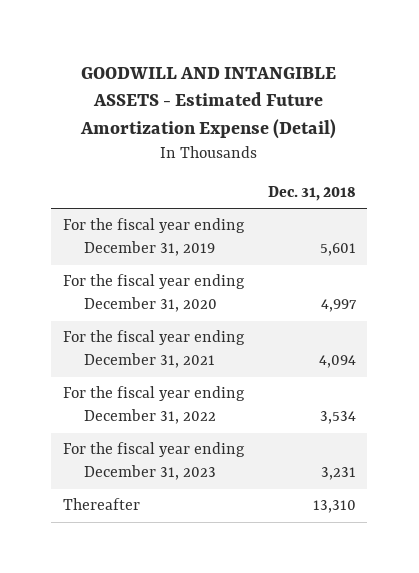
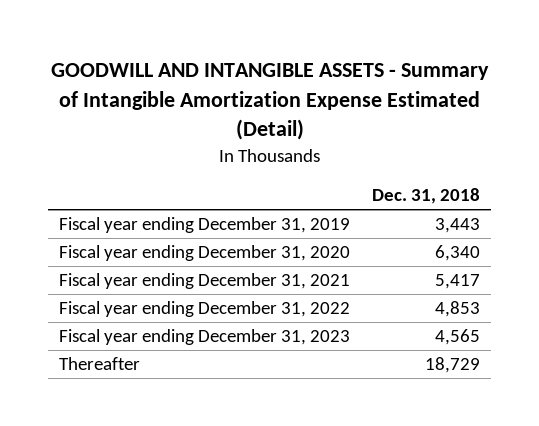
- GOODWILL AND INTANGIBLE ASSETS - Estimated Future Amortization Expense (Detail)
+ GOODWILL AND INTANGIBLE ASSETS - Summary of Intangible Amortization Expense Estimated (Detail)
- For the fiscal year ending December 31, 2019 | 5,601
- For the fiscal year ending December 31, 2020 | 4,997
- For the fiscal year ending December 31, 2021 | 4,094
- For the fiscal year ending December 31, 2022 | 3,534
- For the fiscal year ending December 31, 2023 | 3,231
- Thereafter | 13,310
+ Fiscal year ending December 31, 2019 | 3,443
+ Fiscal year ending December 31, 2020 | 6,340
+ Fiscal year ending December 31, 2021 | 5,417
+ Fiscal year ending December 31, 2022 | 4,853
+ Fiscal year ending December 31, 2023 | 4,565
+ Thereafter | 18,729

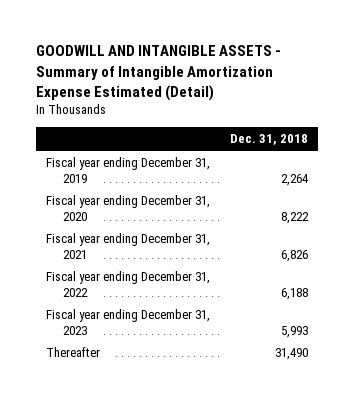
- Fiscal year ending December 31, 2019 | 3,443
- Fiscal year ending December 31, 2020 | 6,340
- Fiscal year ending December 31, 2021 | 5,417
- Fiscal year ending December 31, 2022 | 4,853
- Fiscal year ending December 31, 2023 | 4,565
- Thereafter | 18,729
+ Fiscal year ending December 31, 2019 | 2,264
+ Fiscal year ending December 31, 2020 | 8,222
+ Fiscal year ending December 31, 2021 | 6,826
+ Fiscal year ending December 31, 2022 | 6,188
+ Fiscal year ending December 31, 2023 | 5,993
+ Thereafter | 31,490

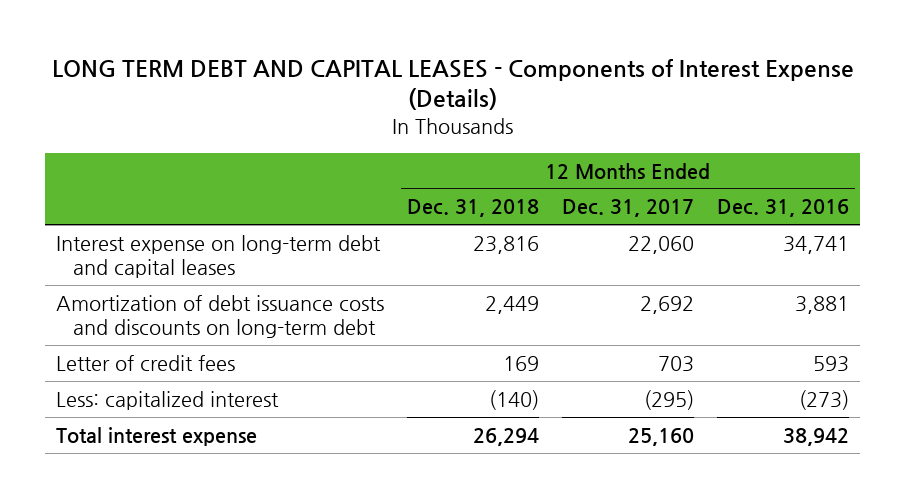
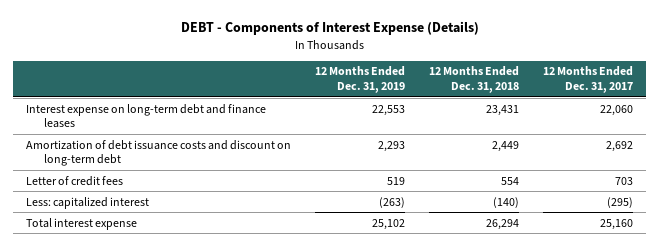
- LONG TERM DEBT AND CAPITAL LEASES - Components of Interest Expense (Details)
+ DEBT - Components of Interest Expense (Details)
- | 12 Months Ended Dec. 31, 2018 | 12 Months Ended Dec. 31, 2017 | 12 Months Ended Dec. 31, 2016
+ | 12 Months Ended Dec. 31, 2019 | 12 Months Ended Dec. 31, 2018 | 12 Months Ended Dec. 31, 2017
- Interest expense on long-term debt and capital leases | 23,816 | 22,060 | 34,741
- Amortization of debt issuance costs and discounts on long-term debt | 2,449 | 2,692 | 3,881
- Letter of credit fees | 169 | 703 | 593
+ Interest expense on long-term debt and finance leases | 22,553 | 23,431 | 22,060
+ Amortization of debt issuance costs and discount on long-term debt | 2,293 | 2,449 | 2,692
+ Letter of credit fees | 519 | 554 | 703

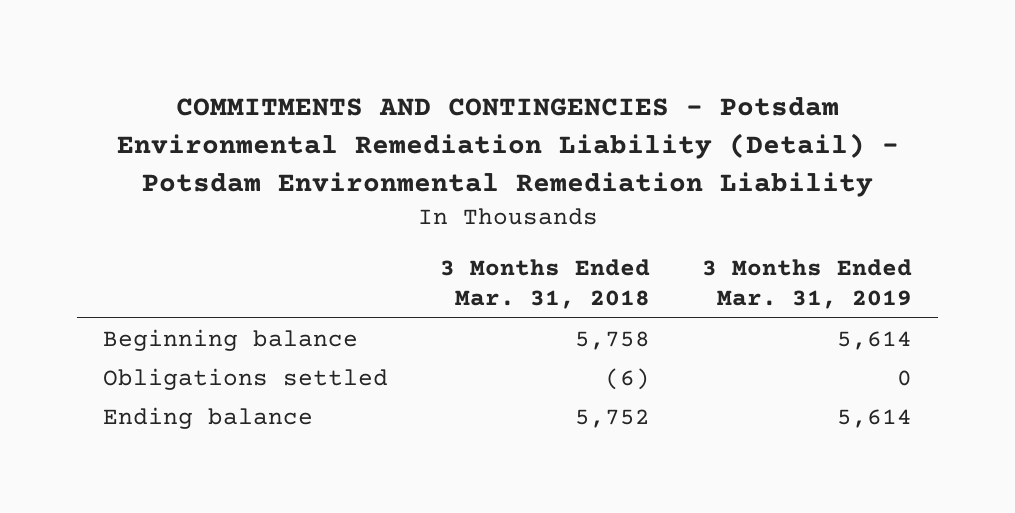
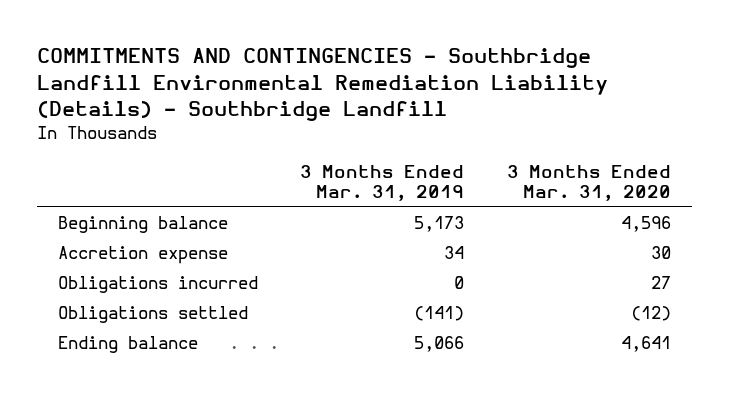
- COMMITMENTS AND CONTINGENCIES - Potsdam Environmental Remediation Liability (Detail) - Potsdam Environmental Remediation Liability
+ COMMITMENTS AND CONTINGENCIES - Southbridge Landfill Environmental Remediation Liability (Details) - Southbridge Landfill
- | 3 Months Ended Mar. 31, 2018 | 3 Months Ended Mar. 31, 2019
+ | 3 Months Ended Mar. 31, 2019 | 3 Months Ended Mar. 31, 2020
- Beginning balance | 5,758 | 5,614
- Obligations settled | (6) | 0
- Ending balance | 5,752 | 5,614
+ Beginning balance | 5,173 | 4,596
+ Accretion expense | 34 | 30
+ Obligations incurred | 0 | 27
+ Obligations settled | (141) | (12)
+ Ending balance | 5,066 | 4,641

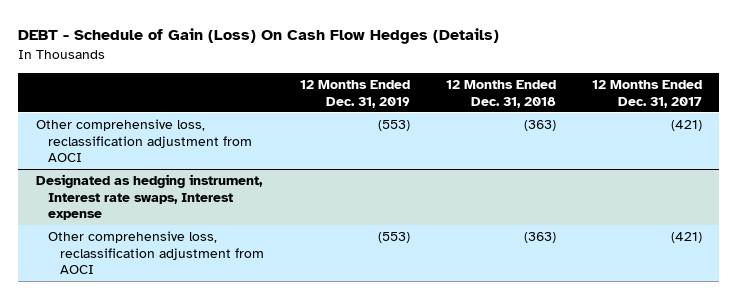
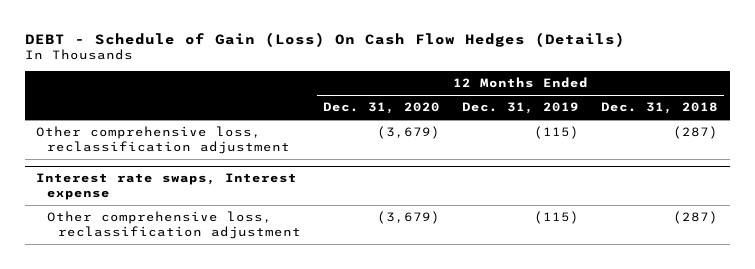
- | 12 Months Ended Dec. 31, 2019 | 12 Months Ended Dec. 31, 2018 | 12 Months Ended Dec. 31, 2017
+ | 12 Months Ended Dec. 31, 2020 | 12 Months Ended Dec. 31, 2019 | 12 Months Ended Dec. 31, 2018
- Other comprehensive loss, reclassification adjustment from AOCI | (553) | (363) | (421)
- Designated as hedging instrument, Interest rate swaps, Interest expense
- Other comprehensive loss, reclassification adjustment from AOCI | (553) | (363) | (421)
+ Other comprehensive loss, reclassification adjustment | (3,679) | (115) | (287)
+ Interest rate swaps, Interest expense
+ Other comprehensive loss, reclassification adjustment | (3,679) | (115) | (287)

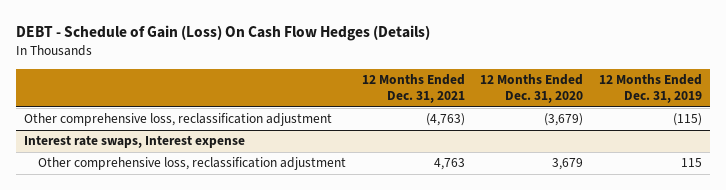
- | 12 Months Ended Dec. 31, 2020 | 12 Months Ended Dec. 31, 2019 | 12 Months Ended Dec. 31, 2018
+ | 12 Months Ended Dec. 31, 2021 | 12 Months Ended Dec. 31, 2020 | 12 Months Ended Dec. 31, 2019
@ Interest rate swaps, Interest expense
- Other comprehensive loss, reclassification adjustment | (3,679) | (115) | (287)
+ Other comprehensive loss, reclassification adjustment | 4,763 | 3,679 | 115

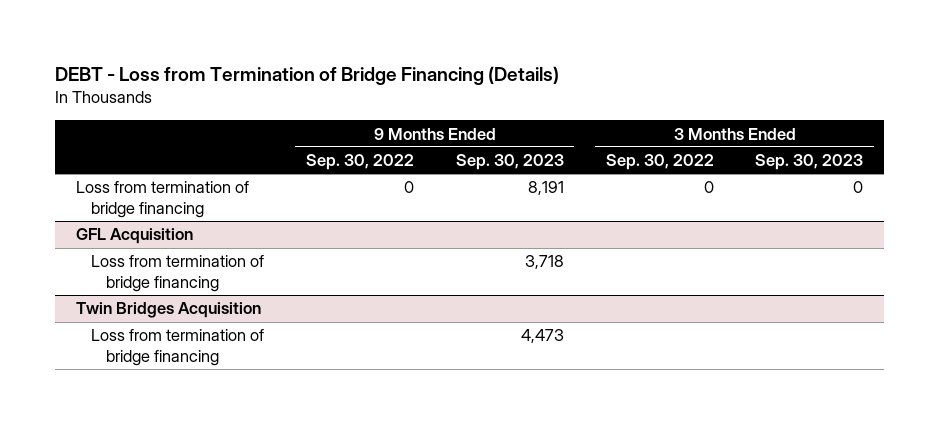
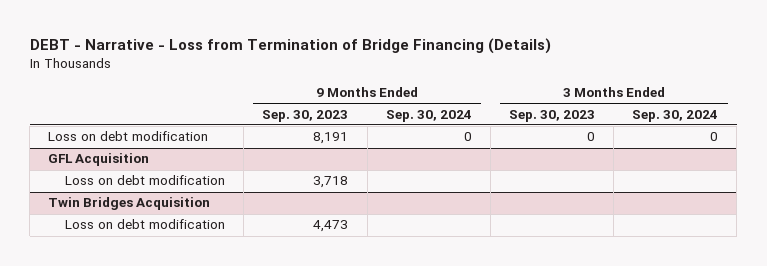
- DEBT - Loss from Termination of Bridge Financing (Details)
+ DEBT - Narrative - Loss from Termination of Bridge Financing (Details)
- | 9 Months Ended Sep. 30, 2022 | 9 Months Ended Sep. 30, 2023 | 3 Months Ended Sep. 30, 2022 | 3 Months Ended Sep. 30, 2023
+ | 9 Months Ended Sep. 30, 2023 | 9 Months Ended Sep. 30, 2024 | 3 Months Ended Sep. 30, 2023 | 3 Months Ended Sep. 30, 2024
- Loss from termination of bridge financing | 0 | 8,191 | 0 | 0
+ Loss on debt modification | 8,191 | 0 | 0 | 0
@ GFL Acquisition
- Loss from termination of bridge financing | | 3,718 | |
+ Loss on debt modification | 3,718 | | |
@ Twin Bridges Acquisition
- Loss from termination of bridge financing | | 4,473 | |
+ Loss on debt modification | 4,473 | | |

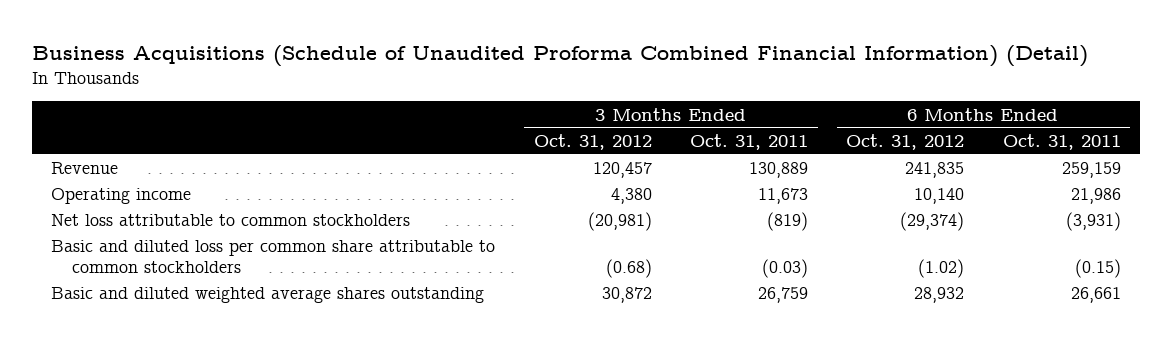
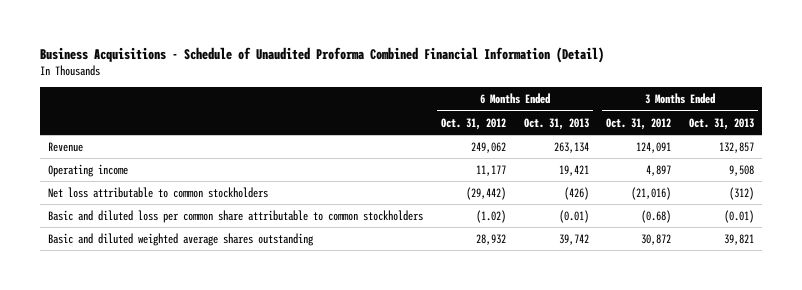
- Business Acquisitions (Schedule of Unaudited Proforma Combined Financial Information) (Detail)
+ Business Acquisitions - Schedule of Unaudited Proforma Combined Financial Information (Detail)
- | 3 Months Ended Oct. 31, 2012 | 3 Months Ended Oct. 31, 2011 | 6 Months Ended Oct. 31, 2012 | 6 Months Ended Oct. 31, 2011
+ | 6 Months Ended Oct. 31, 2012 | 6 Months Ended Oct. 31, 2013 | 3 Months Ended Oct. 31, 2012 | 3 Months Ended Oct. 31, 2013
- Revenue | 120,457 | 130,889 | 241,835 | 259,159
- Operating income | 4,380 | 11,673 | 10,140 | 21,986
- Net loss attributable to common stockholders | (20,981) | (819) | (29,374) | (3,931)
+ Revenue | 249,062 | 263,134 | 124,091 | 132,857
+ Operating income | 11,177 | 19,421 | 4,897 | 9,508
+ Net loss attributable to common stockholders | (29,442) | (426) | (21,016) | (312)

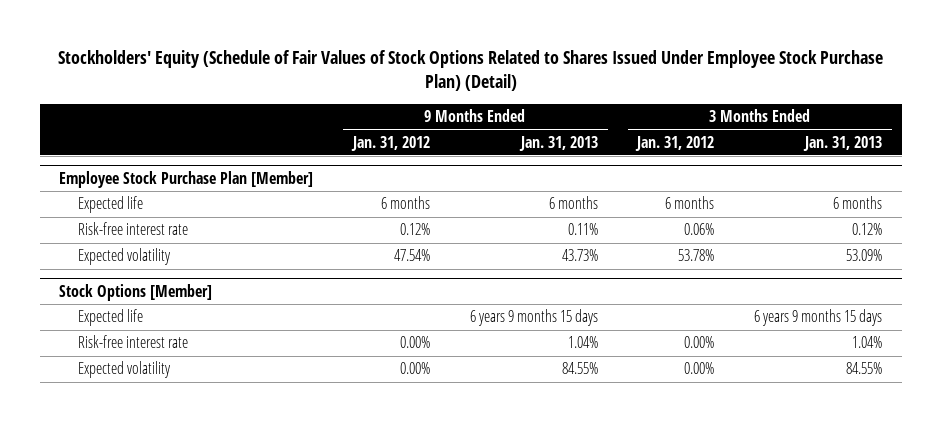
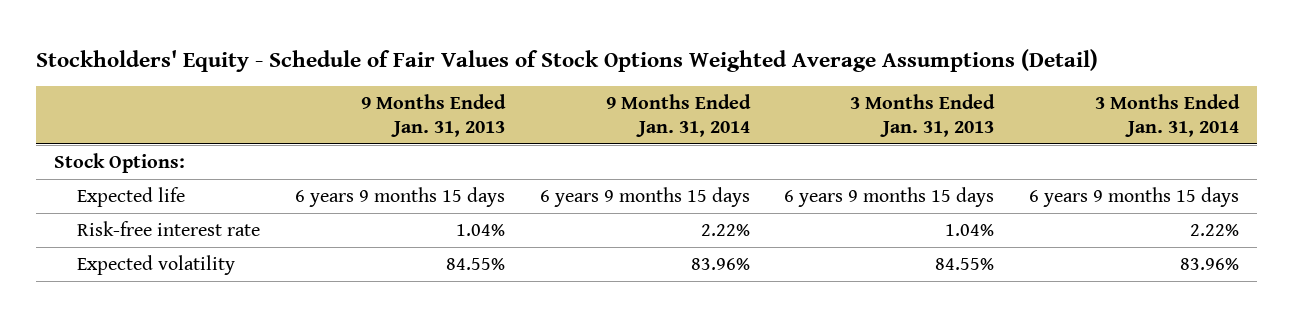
- Stockholders' Equity (Schedule of Fair Values of Stock Options Related to Shares Issued Under Employee Stock Purchase Plan) (Detail)
+ Stockholders' Equity - Schedule of Fair Values of Stock Options Weighted Average Assumptions (Detail)
- | 9 Months Ended Jan. 31, 2012 | 9 Months Ended Jan. 31, 2013 | 3 Months Ended Jan. 31, 2012 | 3 Months Ended Jan. 31, 2013
+ | 9 Months Ended Jan. 31, 2013 | 9 Months Ended Jan. 31, 2014 | 3 Months Ended Jan. 31, 2013 | 3 Months Ended Jan. 31, 2014
- Employee Stock Purchase Plan [Member]
- Expected life | 6 months | 6 months | 6 months | 6 months
- Risk-free interest rate | 0.12% | 0.11% | 0.06% | 0.12%
- Expected volatility | 47.54% | 43.73% | 53.78% | 53.09%
- Stock Options [Member]
+ Stock Options:

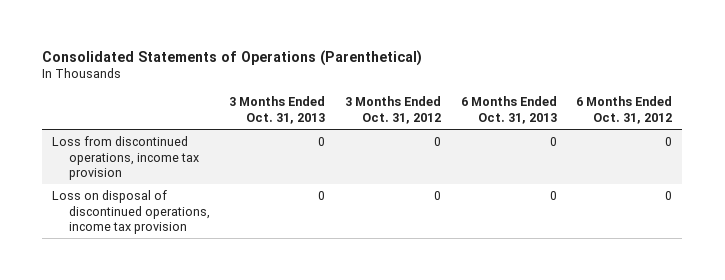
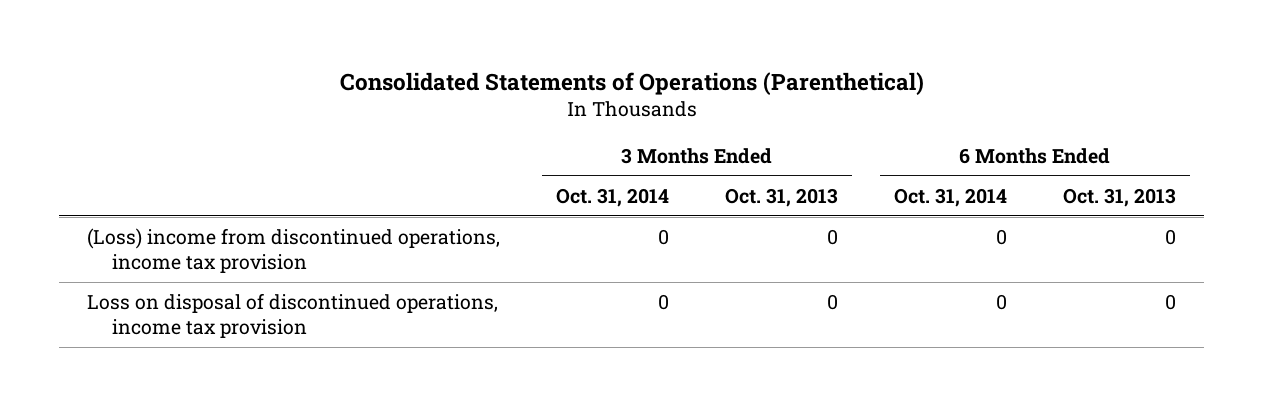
- | 3 Months Ended Oct. 31, 2013 | 3 Months Ended Oct. 31, 2012 | 6 Months Ended Oct. 31, 2013 | 6 Months Ended Oct. 31, 2012
+ | 3 Months Ended Oct. 31, 2014 | 3 Months Ended Oct. 31, 2013 | 6 Months Ended Oct. 31, 2014 | 6 Months Ended Oct. 31, 2013
- Loss from discontinued operations, income tax provision | 0 | 0 | 0 | 0
+ (Loss) income from discontinued operations, income tax provision | 0 | 0 | 0 | 0

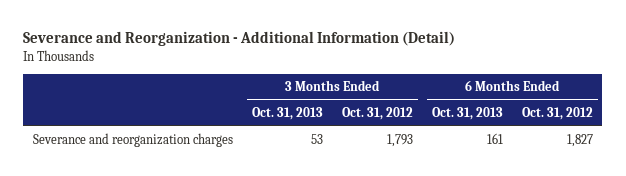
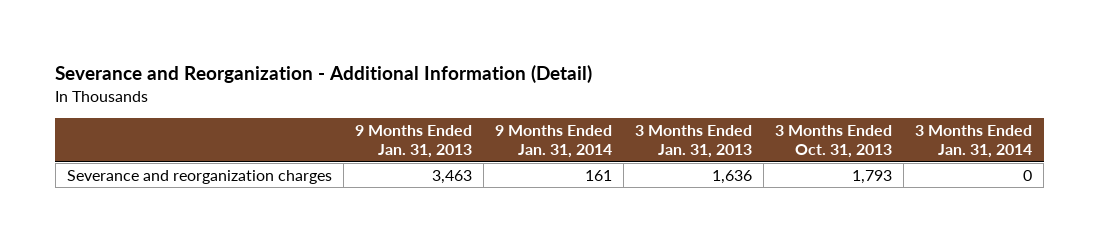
- | 3 Months Ended Oct. 31, 2013 | 3 Months Ended Oct. 31, 2012 | 6 Months Ended Oct. 31, 2013 | 6 Months Ended Oct. 31, 2012
+ | 9 Months Ended Jan. 31, 2013 | 9 Months Ended Jan. 31, 2014 | 3 Months Ended Jan. 31, 2013 | 3 Months Ended Oct. 31, 2013 | 3 Months Ended Jan. 31, 2014
- Severance and reorganization charges | 53 | 1,793 | 161 | 1,827
+ Severance and reorganization charges | 3,463 | 161 | 1,636 | 1,793 | 0

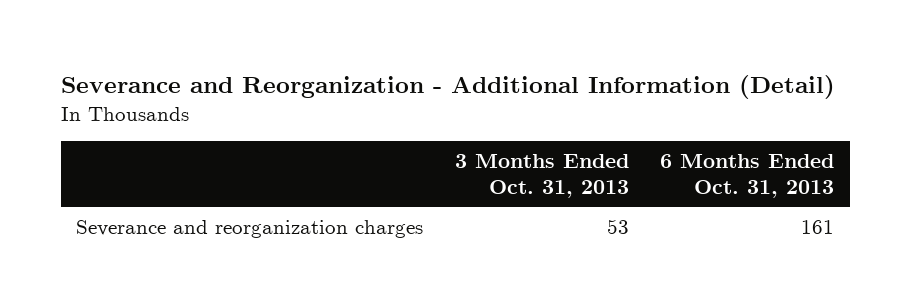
- | 9 Months Ended Jan. 31, 2013 | 9 Months Ended Jan. 31, 2014 | 3 Months Ended Jan. 31, 2013 | 3 Months Ended Oct. 31, 2013 | 3 Months Ended Jan. 31, 2014
+ | 3 Months Ended Oct. 31, 2013 | 6 Months Ended Oct. 31, 2013
- Severance and reorganization charges | 3,463 | 161 | 1,636 | 1,793 | 0
+ Severance and reorganization charges | 53 | 161

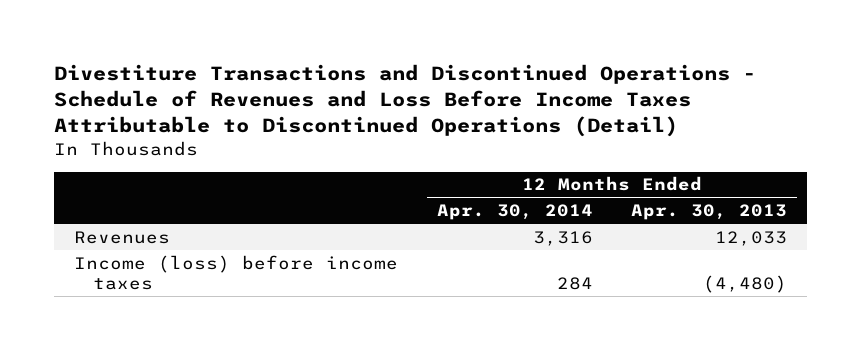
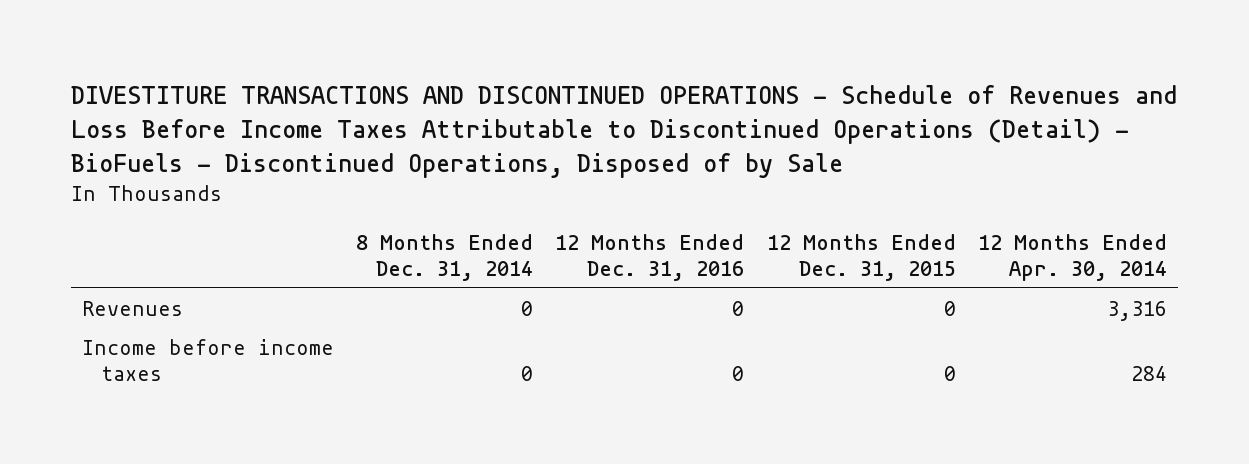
- Divestiture Transactions and Discontinued Operations - Schedule of Revenues and Loss Before Income Taxes Attributable to Discontinued Operations (Detail)
+ DIVESTITURE TRANSACTIONS AND DISCONTINUED OPERATIONS - Schedule of Revenues and Loss Before Income Taxes Attributable to Discontinued Operations (Detail) - BioFuels - Discontinued Operations, Disposed of by Sale
- | 12 Months Ended Apr. 30, 2014 | 12 Months Ended Apr. 30, 2013
+ | 8 Months Ended Dec. 31, 2014 | 12 Months Ended Dec. 31, 2016 | 12 Months Ended Dec. 31, 2015 | 12 Months Ended Apr. 30, 2014
- Income (loss) before income taxes | 284 | (4,480)
+ Income before income taxes | 0 | 0 | 0 | 284

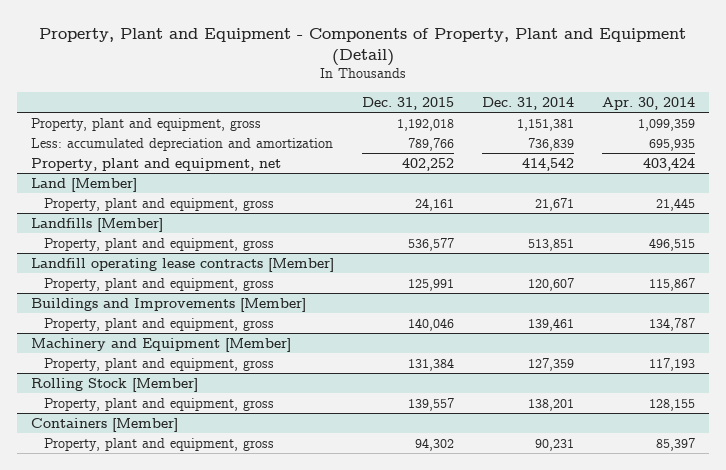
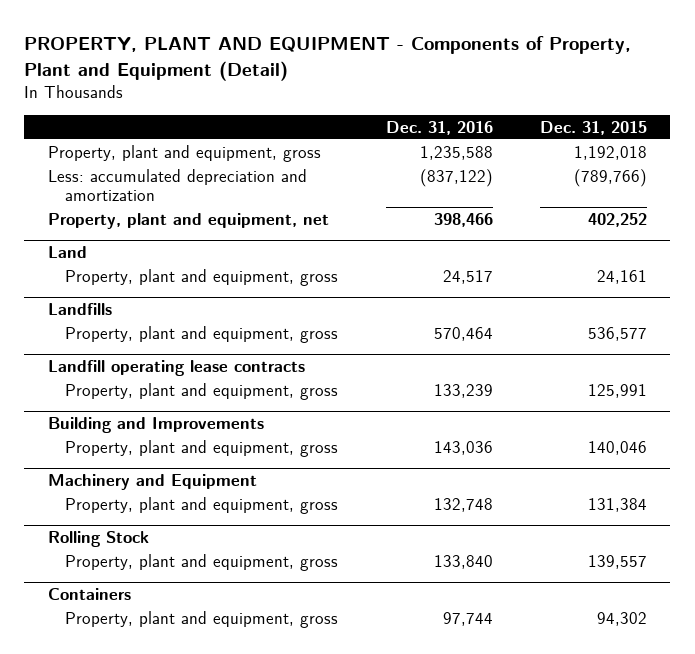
- Property, Plant and Equipment - Components of Property, Plant and Equipment (Detail)
+ PROPERTY, PLANT AND EQUIPMENT - Components of Property, Plant and Equipment (Detail)
- | Dec. 31, 2015 | Dec. 31, 2014 | Apr. 30, 2014
+ | Dec. 31, 2016 | Dec. 31, 2015
- Less: accumulated depreciation and amortization | 789,766 | 736,839 | 695,935
+ Less: accumulated depreciation and amortization | (837,122) | (789,766)
- Land [Member]
+ Land
- Landfills [Member]
+ Landfills
- Landfill operating lease contracts [Member]
+ Landfill operating lease contracts
- Buildings and Improvements [Member]
+ Building and Improvements
- Machinery and Equipment [Member]
+ Machinery and Equipment
- Rolling Stock [Member]
+ Rolling Stock
- Containers [Member]
+ Containers

